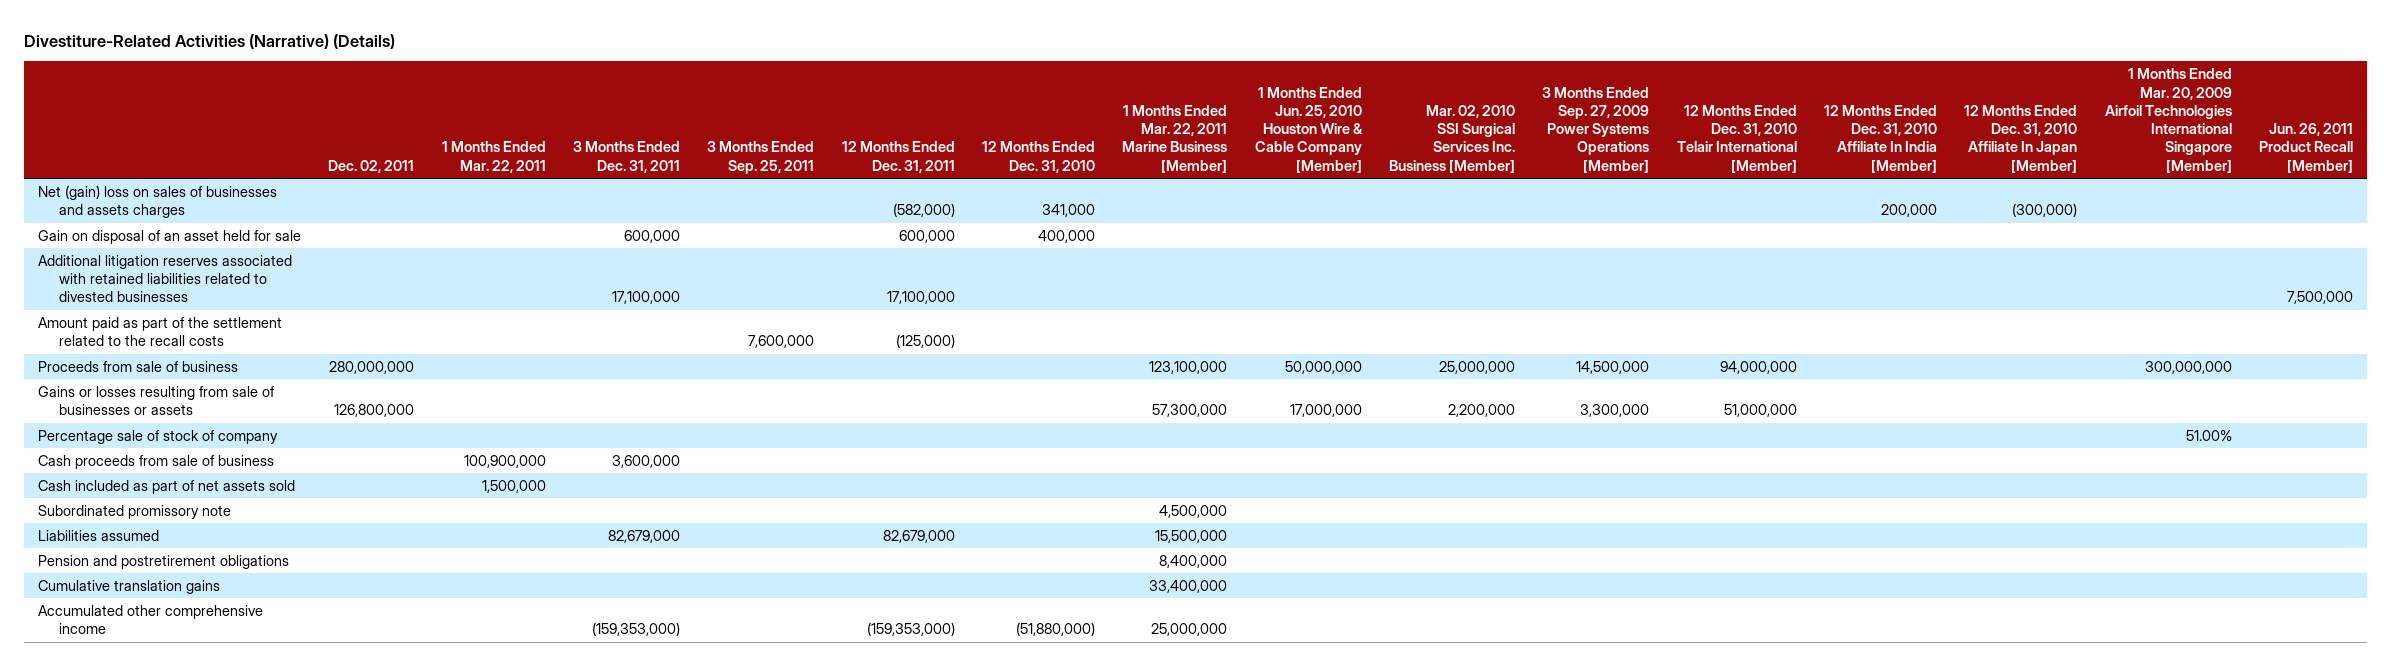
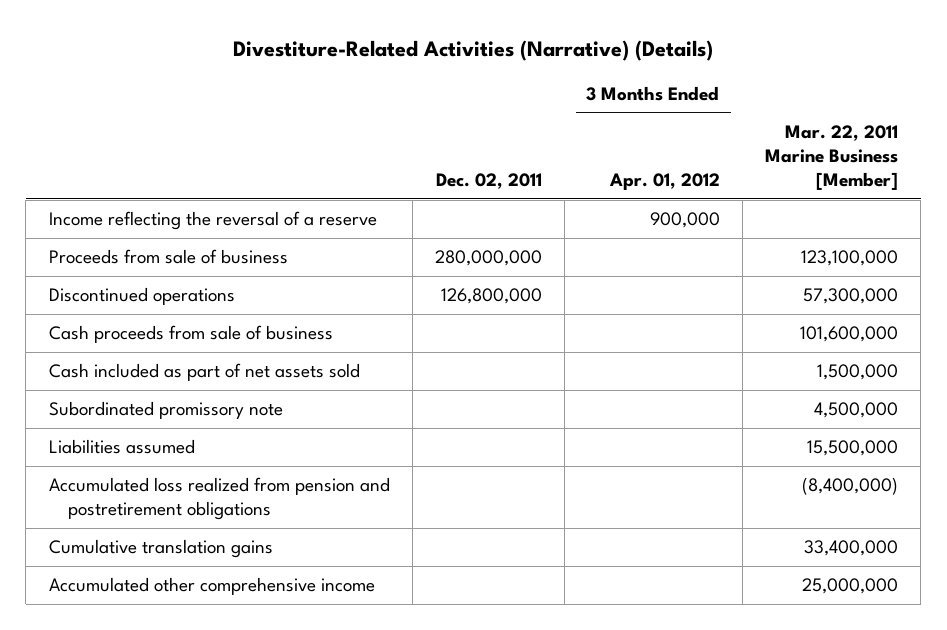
- | Dec. 02, 2011 | 1 Months Ended Mar. 22, 2011 | 3 Months Ended Dec. 31, 2011 | 3 Months Ended Sep. 25, 2011 | 12 Months Ended Dec. 31, 2011 | 12 Months Ended Dec. 31, 2010 | 1 Months Ended Mar. 22, 2011 Marine Business [Member] | 1 Months Ended Jun. 25, 2010 Houston Wire & Cable Company [Member] | Mar. 02, 2010 SSI Surgical Services Inc. Business [Member] | 3 Months Ended Sep. 27, 2009 Power Systems Operations [Member] | 12 Months Ended Dec. 31, 2010 Telair International [Member] | 12 Months Ended Dec. 31, 2010 Affiliate In India [Member] | 12 Months Ended Dec. 31, 2010 Affiliate In Japan [Member] | 1 Months Ended Mar. 20, 2009 Airfoil Technologies International Singapore [Member] | Jun. 26, 2011 Product Recall [Member]
+ | Dec. 02, 2011 | 3 Months Ended Apr. 01, 2012 | Mar. 22, 2011 Marine Business [Member]
- Net (gain) loss on sales of businesses and assets charges | | | | | (582,000) | 341,000 | | | | | | 200,000 | (300,000) | |
- Gain on disposal of an asset held for sale | | | 600,000 | | 600,000 | 400,000 | | | | | | | | |
- Additional litigation reserves associated with retained liabilities related to divested businesses | | | 17,100,000 | | 17,100,000 | | | | | | | | | | 7,500,000
- Amount paid as part of the settlement related to the recall costs | | | | 7,600,000 | (125,000) | | | | | | | | | |
+ Income reflecting the reversal of a reserve | | 900,000 |
- Gains or losses resulting from sale of businesses or assets | 126,800,000 | | | | | | 57,300,000 | 17,000,000 | 2,200,000 | 3,300,000 | 51,000,000 | | | |
- Percentage sale of stock of company | | | | | | | | | | | | | | 51.00% |
+ Discontinued operations | 126,800,000 | | 57,300,000
- Pension and postretirement obligations | | | | | | | 8,400,000 | | | | | | | |
+ Accumulated loss realized from pension and postretirement obligations | | | (8,400,000)

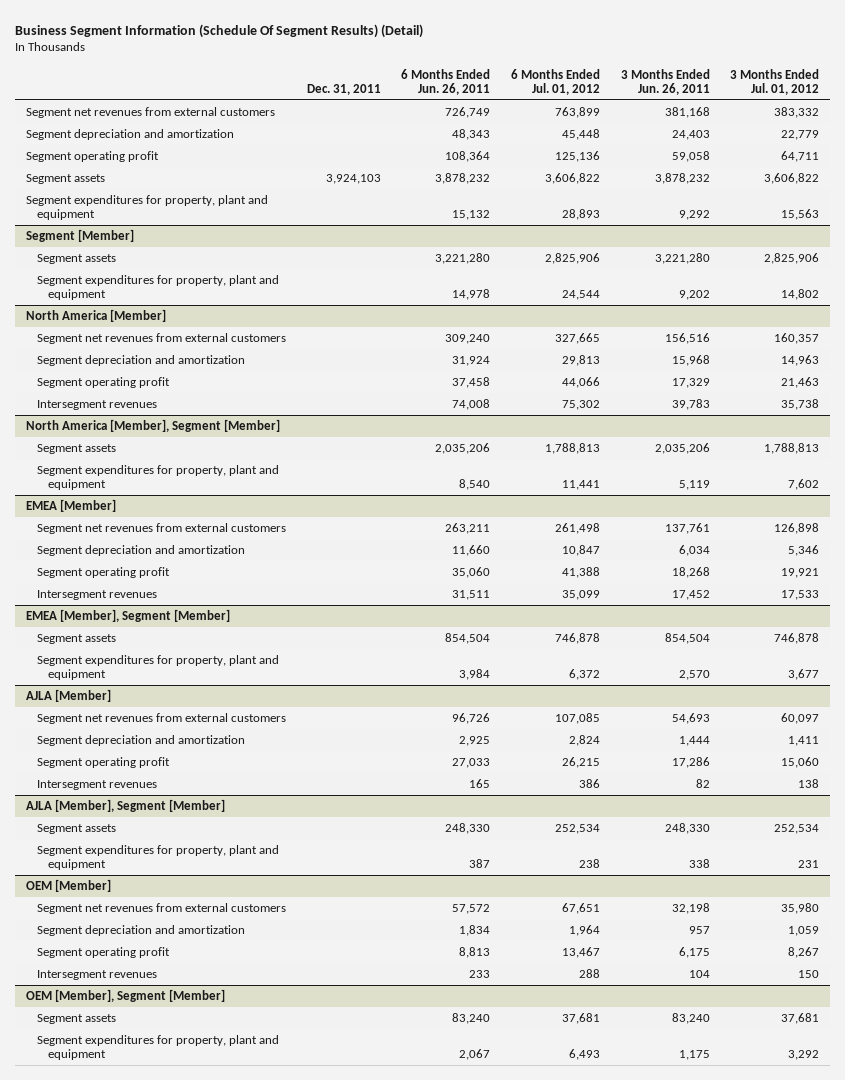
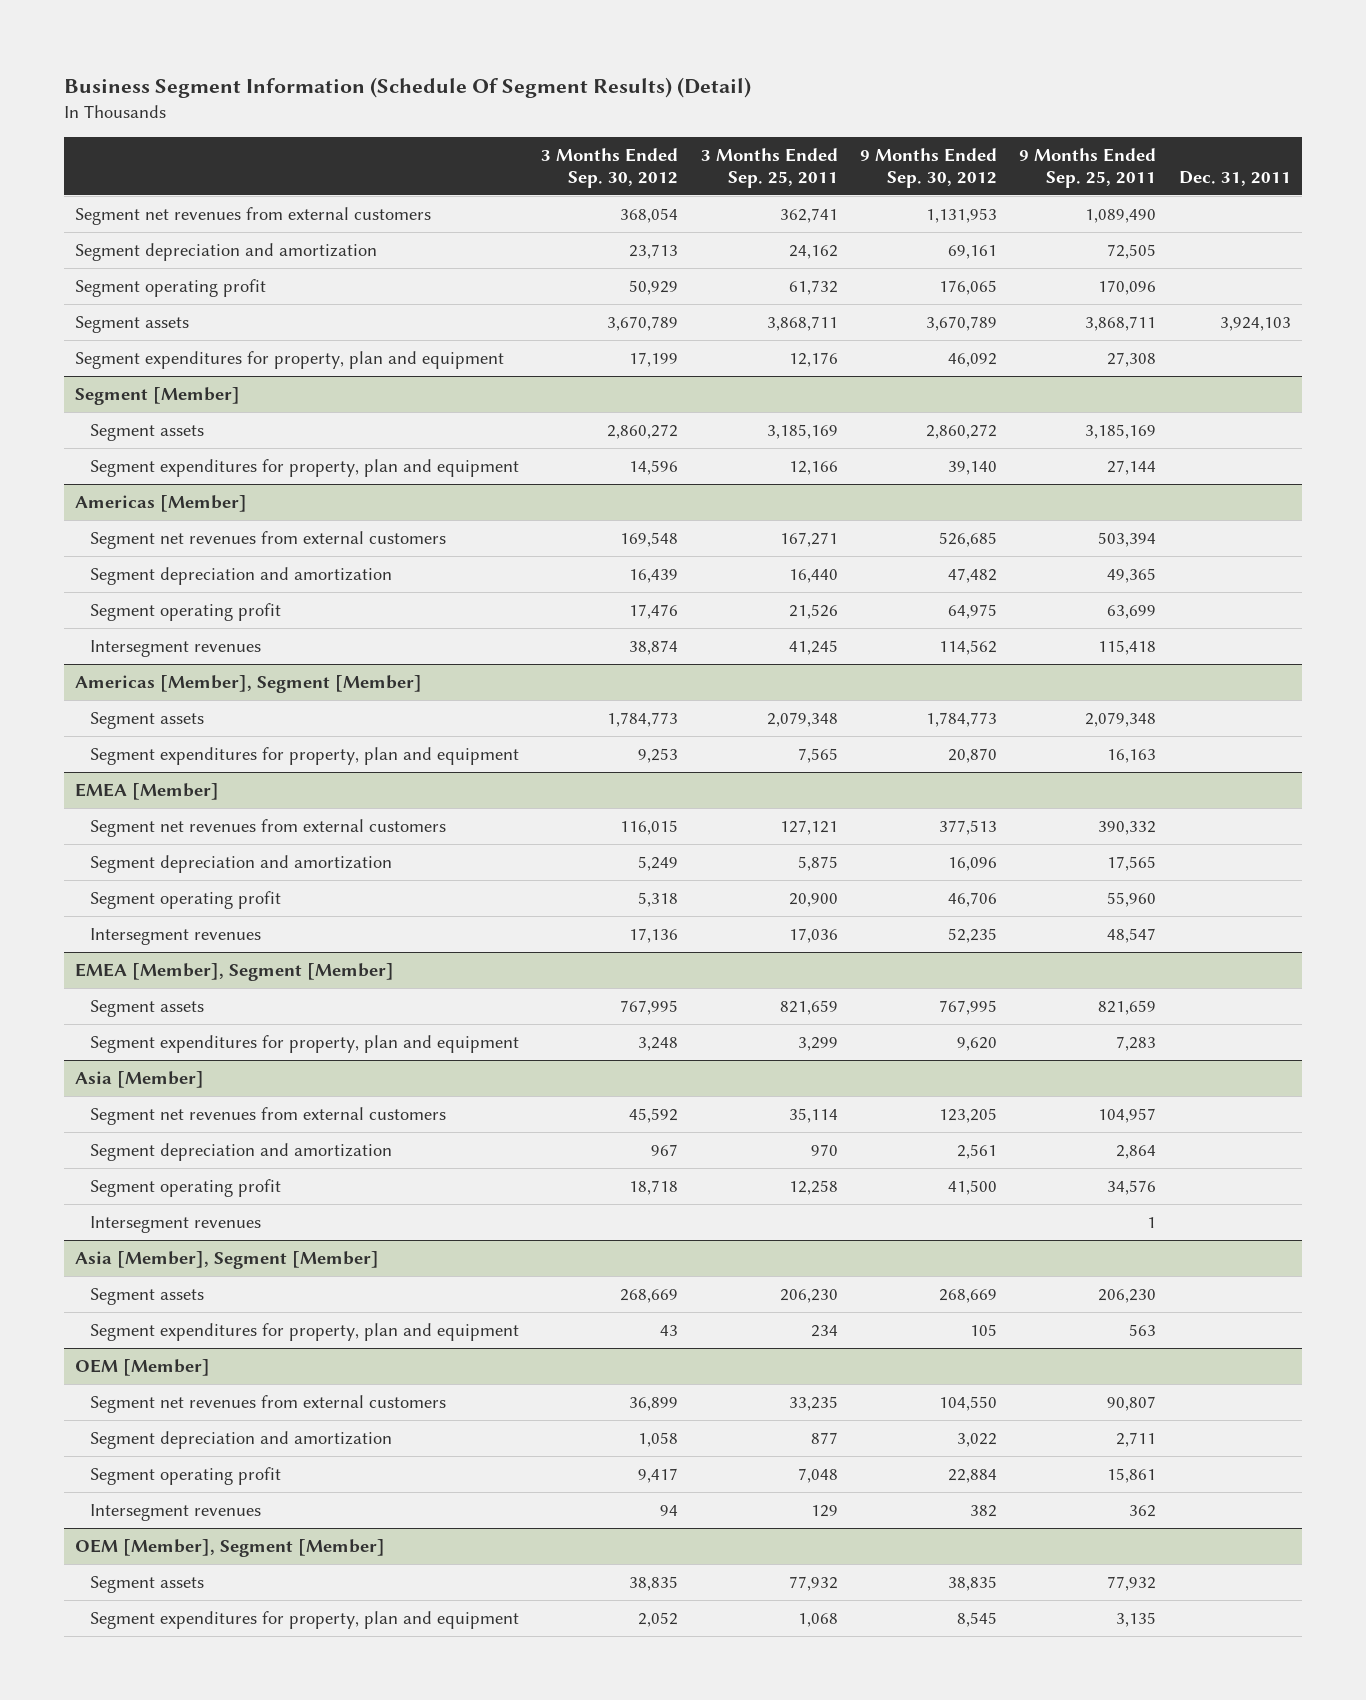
- | Dec. 31, 2011 | 6 Months Ended Jun. 26, 2011 | 6 Months Ended Jul. 01, 2012 | 3 Months Ended Jun. 26, 2011 | 3 Months Ended Jul. 01, 2012
+ | 3 Months Ended Sep. 30, 2012 | 3 Months Ended Sep. 25, 2011 | 9 Months Ended Sep. 30, 2012 | 9 Months Ended Sep. 25, 2011 | Dec. 31, 2011
- Segment expenditures for property, plant and equipment | | 15,132 | 28,893 | 9,292 | 15,563
+ Segment expenditures for property, plan and equipment | 17,199 | 12,176 | 46,092 | 27,308 |
@ Segment [Member]
- Segment expenditures for property, plant and equipment | | 14,978 | 24,544 | 9,202 | 14,802
- North America [Member]
@ Segment [Member]
+ Segment expenditures for property, plan and equipment | 14,596 | 12,166 | 39,140 | 27,144 |
+ Americas [Member]
- North America [Member], Segment [Member]
+ Americas [Member], Segment [Member]
- Segment expenditures for property, plant and equipment | | 8,540 | 11,441 | 5,119 | 7,602
+ Segment expenditures for property, plan and equipment | 9,253 | 7,565 | 20,870 | 16,163 |
@ EMEA [Member], Segment [Member]
- Segment expenditures for property, plant and equipment | | 3,984 | 6,372 | 2,570 | 3,677
- AJLA [Member]
- Segment net revenues from external customers | | 96,726 | 107,085 | 54,693 | 60,097
- Segment depreciation and amortization | | 2,925 | 2,824 | 1,444 | 1,411
- Segment operating profit | | 27,033 | 26,215 | 17,286 | 15,060
- Intersegment revenues | | 165 | 386 | 82 | 138
- AJLA [Member], Segment [Member]
- Segment assets | | 248,330 | 252,534 | 248,330 | 252,534
- Segment expenditures for property, plant and equipment | | 387 | 238 | 338 | 231
@ EMEA [Member], Segment [Member]
+ Segment expenditures for property, plan and equipment | 3,248 | 3,299 | 9,620 | 7,283 |
+ Asia [Member]
+ Segment net revenues from external customers | 45,592 | 35,114 | 123,205 | 104,957 |
+ Segment depreciation and amortization | 967 | 970 | 2,561 | 2,864 |
+ Segment operating profit | 18,718 | 12,258 | 41,500 | 34,576 |
+ Intersegment revenues | | | | 1 |
+ Asia [Member], Segment [Member]
+ Segment assets | 268,669 | 206,230 | 268,669 | 206,230 |
+ Segment expenditures for property, plan and equipment | 43 | 234 | 105 | 563 |
@ OEM [Member], Segment [Member]
- Segment expenditures for property, plant and equipment | | 2,067 | 6,493 | 1,175 | 3,292
+ Segment expenditures for property, plan and equipment | 2,052 | 1,068 | 8,545 | 3,135 |

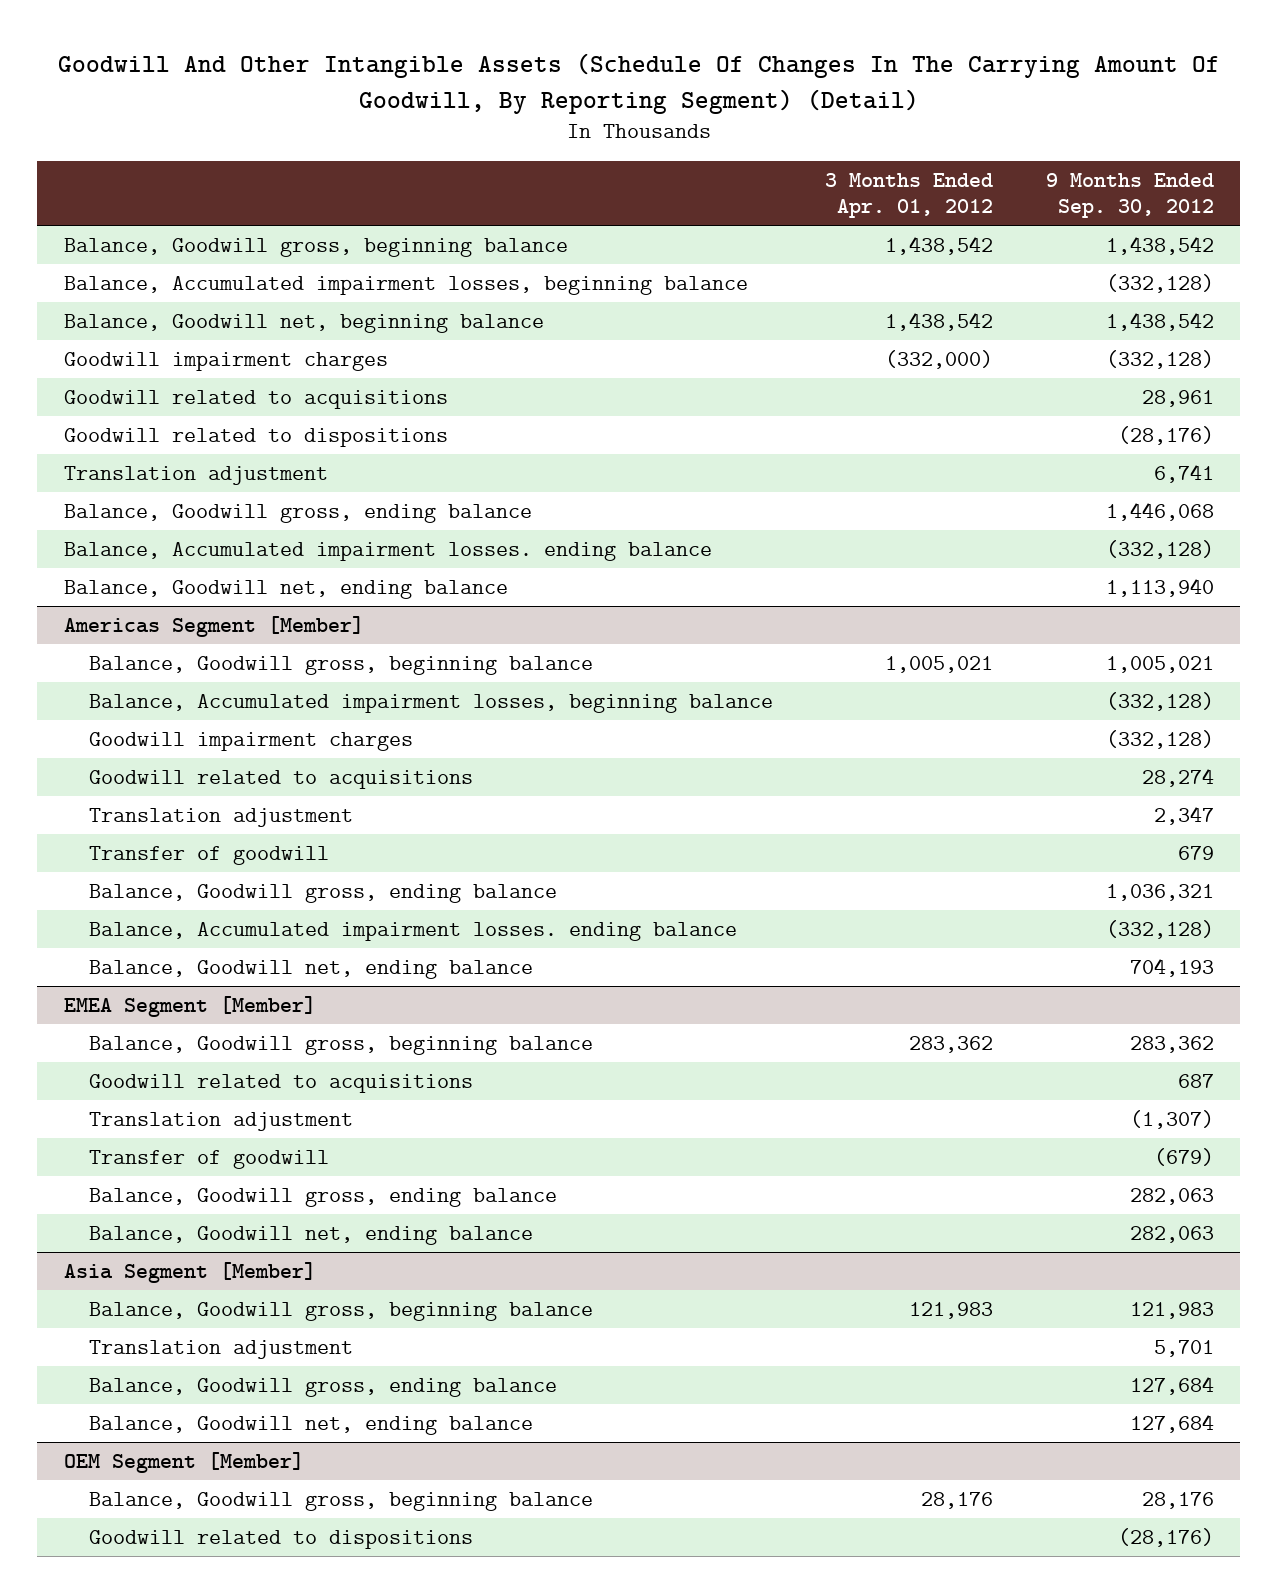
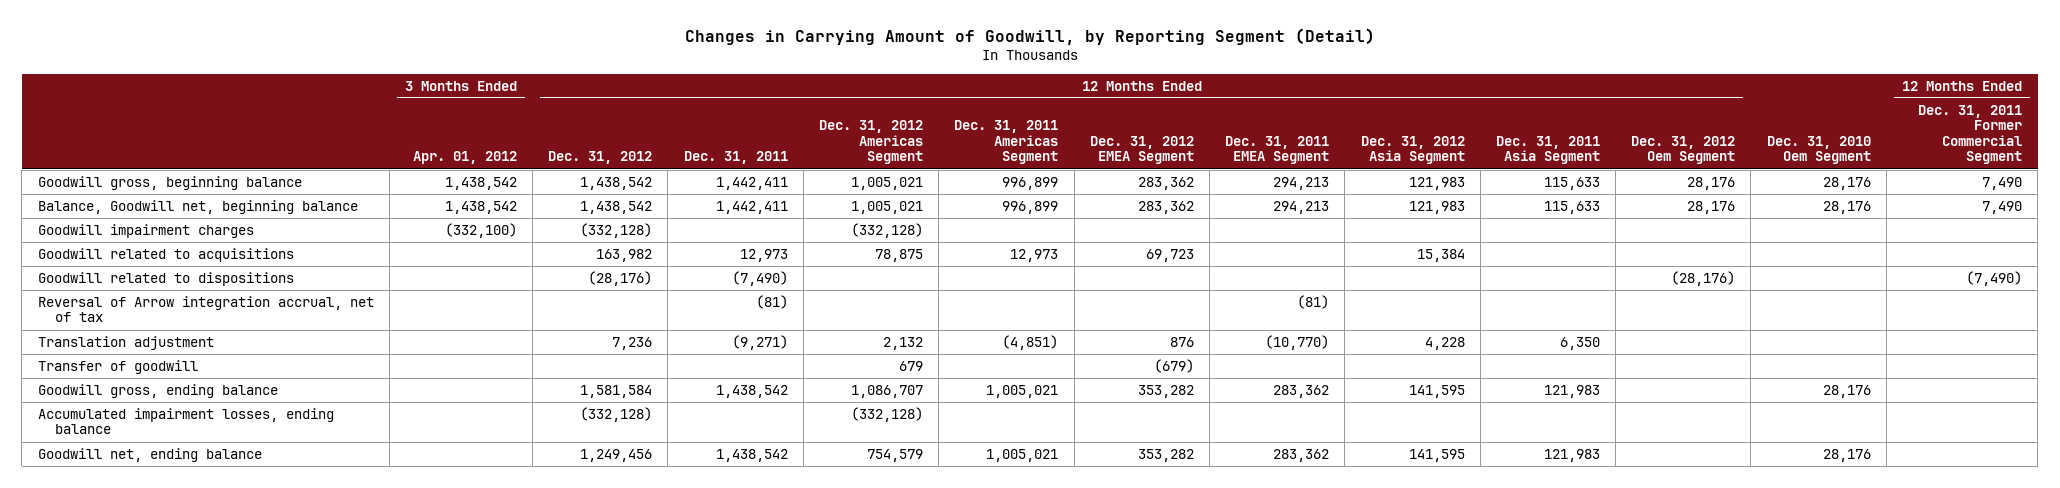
- Goodwill And Other Intangible Assets (Schedule Of Changes In The Carrying Amount Of Goodwill, By Reporting Segment) (Detail)
+ Changes in Carrying Amount of Goodwill, by Reporting Segment (Detail)
- | 3 Months Ended Apr. 01, 2012 | 9 Months Ended Sep. 30, 2012
+ | 3 Months Ended Apr. 01, 2012 | 12 Months Ended Dec. 31, 2012 | 12 Months Ended Dec. 31, 2011 | 12 Months Ended Dec. 31, 2012 Americas Segment | 12 Months Ended Dec. 31, 2011 Americas Segment | 12 Months Ended Dec. 31, 2012 EMEA Segment | 12 Months Ended Dec. 31, 2011 EMEA Segment | 12 Months Ended Dec. 31, 2012 Asia Segment | 12 Months Ended Dec. 31, 2011 Asia Segment | 12 Months Ended Dec. 31, 2012 Oem Segment | Dec. 31, 2010 Oem Segment | 12 Months Ended Dec. 31, 2011 Former Commercial Segment
- Balance, Goodwill gross, beginning balance | 1,438,542 | 1,438,542
- Balance, Accumulated impairment losses, beginning balance | | (332,128)
+ Goodwill gross, beginning balance | 1,438,542 | 1,438,542 | 1,442,411 | 1,005,021 | 996,899 | 283,362 | 294,213 | 121,983 | 115,633 | 28,176 | 28,176 | 7,490
- Goodwill impairment charges | (332,000) | (332,128)
+ Goodwill impairment charges | (332,100) | (332,128) | | (332,128) | | | | | | | |
+ Reversal of Arrow integration accrual, net of tax | | | (81) | | | | (81) | | | | |
- Balance, Goodwill gross, ending balance | | 1,446,068
- Balance, Accumulated impairment losses. ending balance | | (332,128)
- Balance, Goodwill net, ending balance | | 1,113,940
- Americas Segment [Member]
- Balance, Goodwill gross, beginning balance | 1,005,021 | 1,005,021
- Balance, Accumulated impairment losses, beginning balance | | (332,128)
- Goodwill impairment charges | | (332,128)
- Goodwill related to acquisitions | | 28,274
- Translation adjustment | | 2,347
- Transfer of goodwill | | 679
- Balance, Goodwill gross, ending balance | | 1,036,321
- Balance, Accumulated impairment losses. ending balance | | (332,128)
- Balance, Goodwill net, ending balance | | 704,193
- EMEA Segment [Member]
- Balance, Goodwill gross, beginning balance | 283,362 | 283,362
- Goodwill related to acquisitions | | 687
- Translation adjustment | | (1,307)
- Transfer of goodwill | | (679)
- Balance, Goodwill gross, ending balance | | 282,063
- Balance, Goodwill net, ending balance | | 282,063
- Asia Segment [Member]
- Balance, Goodwill gross, beginning balance | 121,983 | 121,983
- Translation adjustment | | 5,701
- Balance, Goodwill gross, ending balance | | 127,684
- Balance, Goodwill net, ending balance | | 127,684
- OEM Segment [Member]
- Balance, Goodwill gross, beginning balance | 28,176 | 28,176
- Goodwill related to dispositions | | (28,176)
+ Transfer of goodwill | | | | 679 | | (679) | | | | | |
+ Goodwill gross, ending balance | | 1,581,584 | 1,438,542 | 1,086,707 | 1,005,021 | 353,282 | 283,362 | 141,595 | 121,983 | | 28,176 |
+ Accumulated impairment losses, ending balance | | (332,128) | | (332,128) | | | | | | | |
+ Goodwill net, ending balance | | 1,249,456 | 1,438,542 | 754,579 | 1,005,021 | 353,282 | 283,362 | 141,595 | 121,983 | | 28,176 |

